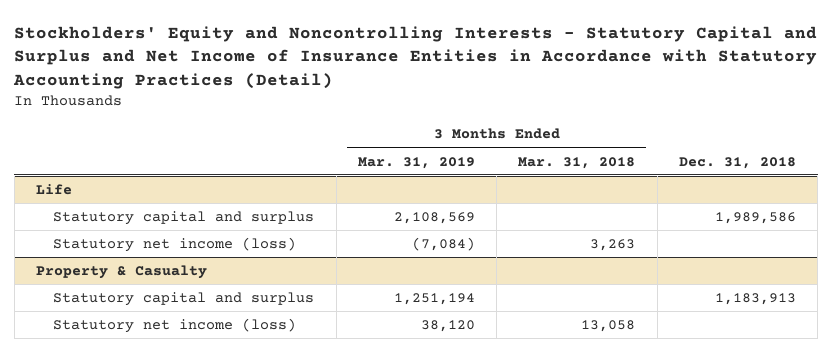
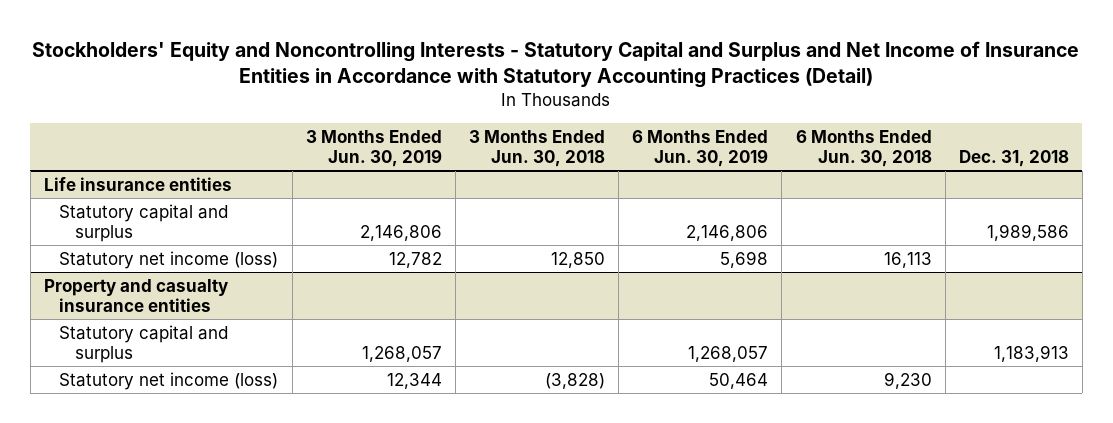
- | 3 Months Ended Mar. 31, 2019 | 3 Months Ended Mar. 31, 2018 | Dec. 31, 2018
+ | 3 Months Ended Jun. 30, 2019 | 3 Months Ended Jun. 30, 2018 | 6 Months Ended Jun. 30, 2019 | 6 Months Ended Jun. 30, 2018 | Dec. 31, 2018
- Life
+ Life insurance entities
- Property & Casualty
+ Property and casualty insurance entities

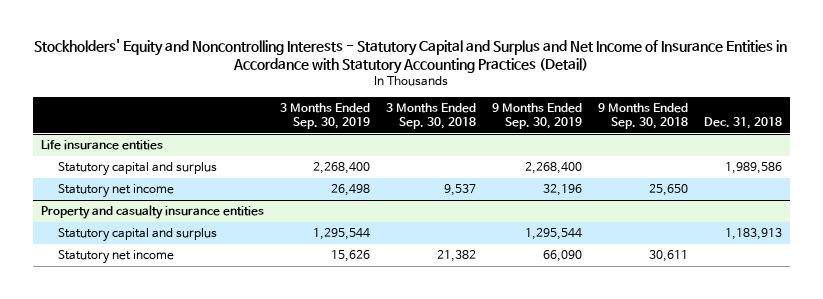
- | 3 Months Ended Jun. 30, 2019 | 3 Months Ended Jun. 30, 2018 | 6 Months Ended Jun. 30, 2019 | 6 Months Ended Jun. 30, 2018 | Dec. 31, 2018
+ | 3 Months Ended Sep. 30, 2019 | 3 Months Ended Sep. 30, 2018 | 9 Months Ended Sep. 30, 2019 | 9 Months Ended Sep. 30, 2018 | Dec. 31, 2018
@ Life insurance entities
- Statutory net income (loss) | 12,782 | 12,850 | 5,698 | 16,113 |
+ Statutory net income | 26,498 | 9,537 | 32,196 | 25,650 |
@ Property and casualty insurance entities
- Statutory net income (loss) | 12,344 | (3,828) | 50,464 | 9,230 |
+ Statutory net income | 15,626 | 21,382 | 66,090 | 30,611 |

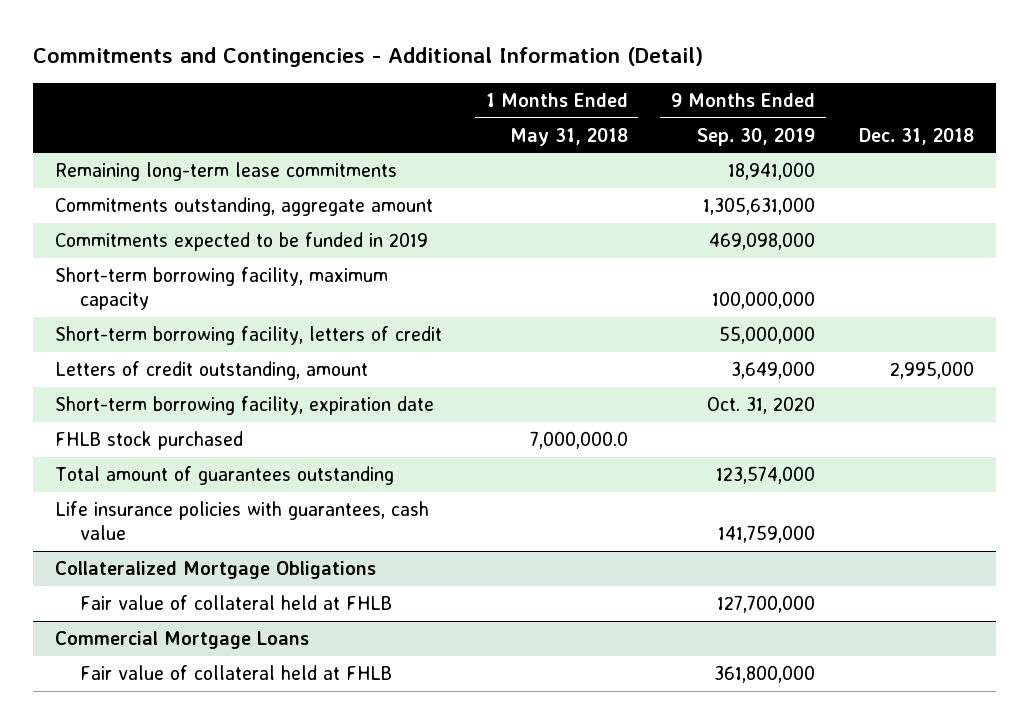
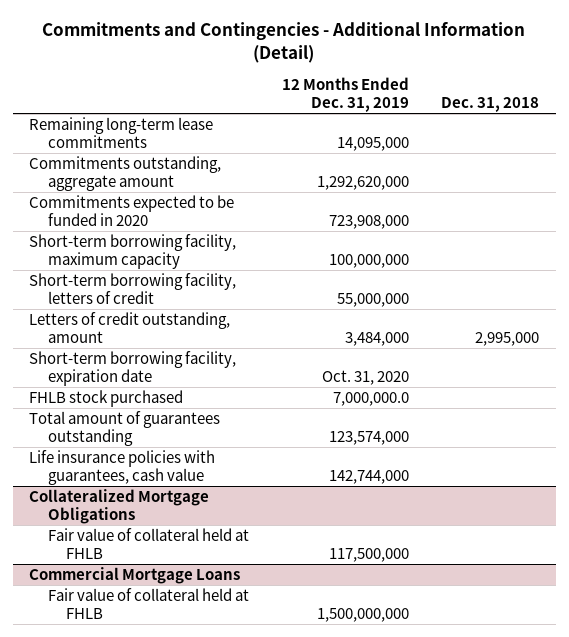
- | 1 Months Ended May 31, 2018 | 9 Months Ended Sep. 30, 2019 | Dec. 31, 2018
+ | 12 Months Ended Dec. 31, 2019 | Dec. 31, 2018
- Commitments expected to be funded in 2019 | | 469,098,000 |
+ Commitments expected to be funded in 2020 | 723,908,000 |

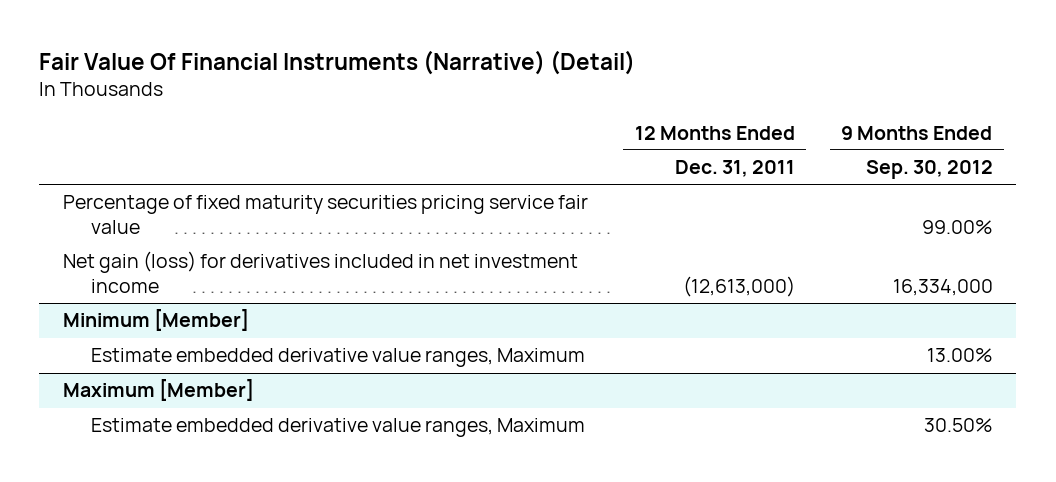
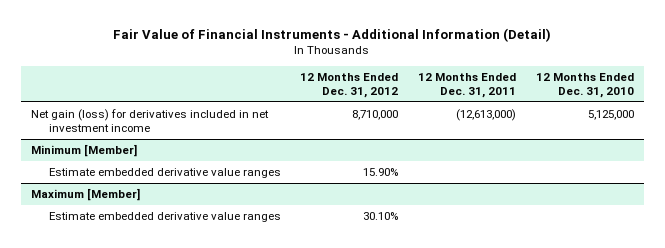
- Fair Value Of Financial Instruments (Narrative) (Detail)
+ Fair Value of Financial Instruments - Additional Information (Detail)
- | 12 Months Ended Dec. 31, 2011 | 9 Months Ended Sep. 30, 2012
+ | 12 Months Ended Dec. 31, 2012 | 12 Months Ended Dec. 31, 2011 | 12 Months Ended Dec. 31, 2010
- Percentage of fixed maturity securities pricing service fair value | | 99.00%
@ Minimum [Member]
- Estimate embedded derivative value ranges, Maximum | | 13.00%
+ Estimate embedded derivative value ranges | 15.90% | |
@ Maximum [Member]
- Estimate embedded derivative value ranges, Maximum | | 30.50%
+ Estimate embedded derivative value ranges | 30.10% | |

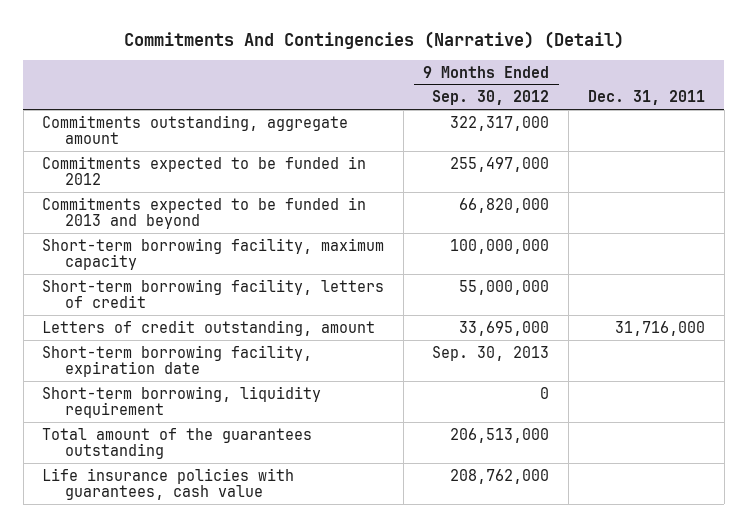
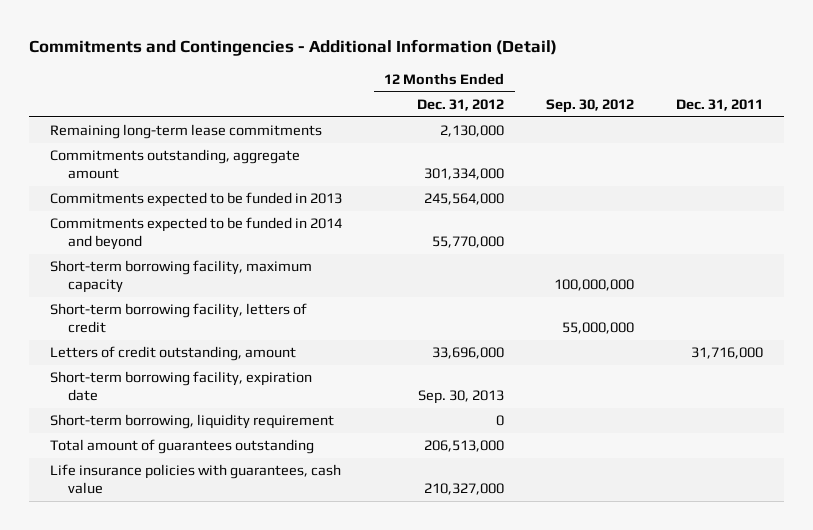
- Commitments And Contingencies (Narrative) (Detail)
+ Commitments and Contingencies - Additional Information (Detail)
- | 9 Months Ended Sep. 30, 2012 | Dec. 31, 2011
+ | 12 Months Ended Dec. 31, 2012 | Sep. 30, 2012 | Dec. 31, 2011
+ Remaining long-term lease commitments | 2,130,000 | |
- Commitments expected to be funded in 2012 | 255,497,000 |
- Commitments expected to be funded in 2013 and beyond | 66,820,000 |
+ Commitments expected to be funded in 2013 | 245,564,000 | |
+ Commitments expected to be funded in 2014 and beyond | 55,770,000 | |
- Total amount of the guarantees outstanding | 206,513,000 |
+ Total amount of guarantees outstanding | 206,513,000 | |

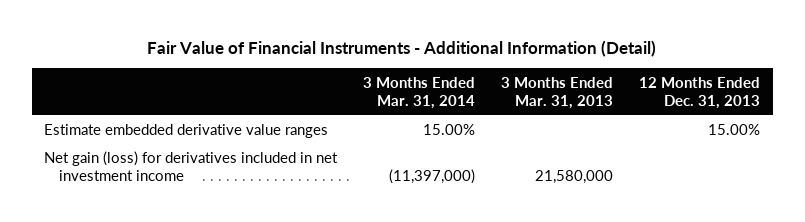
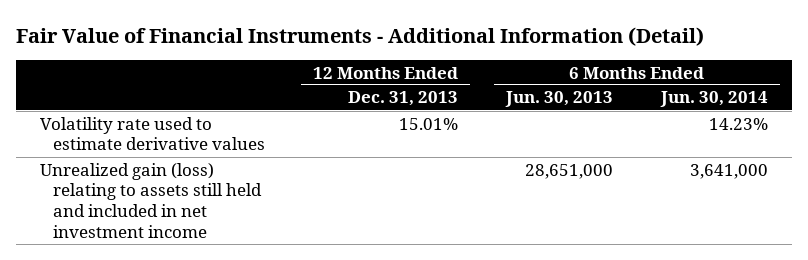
- | 3 Months Ended Mar. 31, 2014 | 3 Months Ended Mar. 31, 2013 | 12 Months Ended Dec. 31, 2013
+ | 12 Months Ended Dec. 31, 2013 | 6 Months Ended Jun. 30, 2013 | 6 Months Ended Jun. 30, 2014
- Estimate embedded derivative value ranges | 15.00% | | 15.00%
- Net gain (loss) for derivatives included in net investment income | (11,397,000) | 21,580,000 |
+ Volatility rate used to estimate derivative values | 15.01% | | 14.23%
+ Unrealized gain (loss) relating to assets still held and included in net investment income | | 28,651,000 | 3,641,000

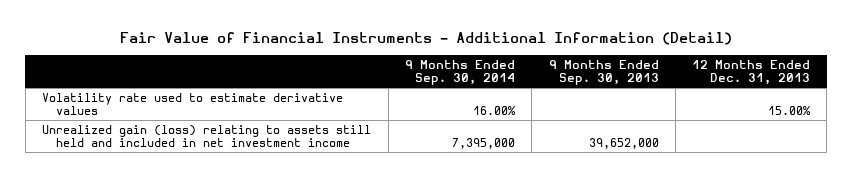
- | 12 Months Ended Dec. 31, 2013 | 6 Months Ended Jun. 30, 2013 | 6 Months Ended Jun. 30, 2014
+ | 9 Months Ended Sep. 30, 2014 | 9 Months Ended Sep. 30, 2013 | 12 Months Ended Dec. 31, 2013
- Volatility rate used to estimate derivative values | 15.01% | | 14.23%
+ Volatility rate used to estimate derivative values | 16.00% | | 15.00%

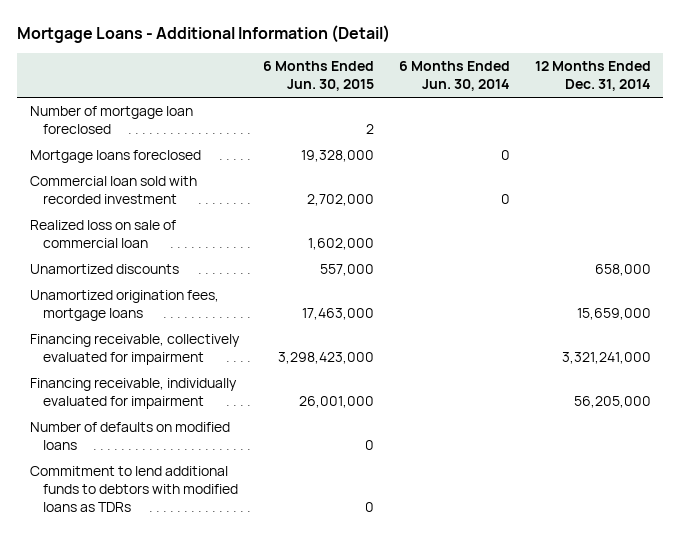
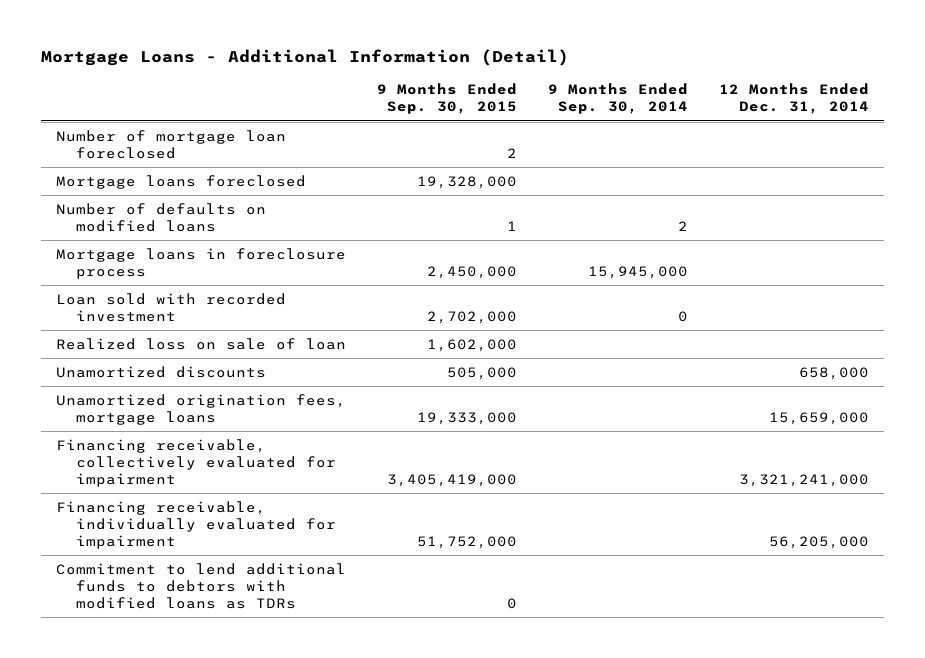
- | 6 Months Ended Jun. 30, 2015 | 6 Months Ended Jun. 30, 2014 | 12 Months Ended Dec. 31, 2014
+ | 9 Months Ended Sep. 30, 2015 | 9 Months Ended Sep. 30, 2014 | 12 Months Ended Dec. 31, 2014
- Commercial loan sold with recorded investment | 2,702,000 | 0 |
- Realized loss on sale of commercial loan | 1,602,000 | |
moved up: Number of defaults on modified loans | 1 | 2 |
+ Mortgage loans in foreclosure process | 2,450,000 | 15,945,000 |
+ Loan sold with recorded investment | 2,702,000 | 0 |
+ Realized loss on sale of loan | 1,602,000 | |

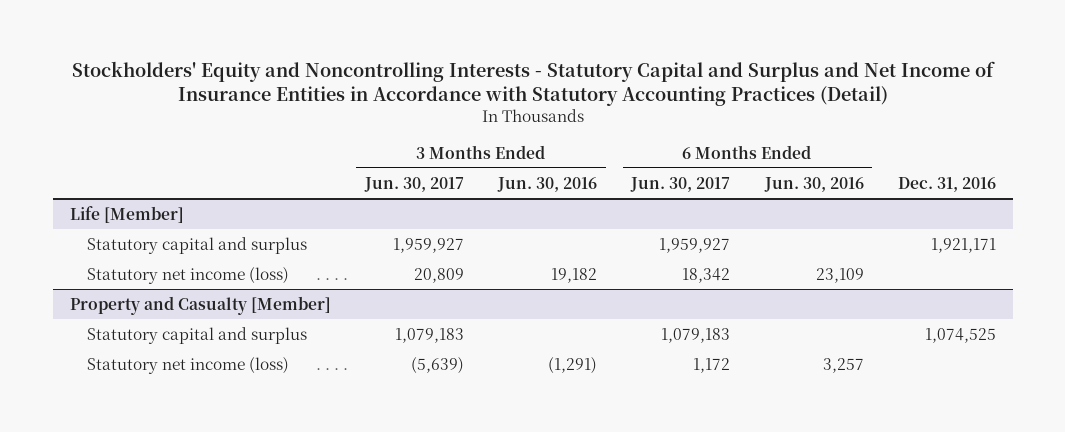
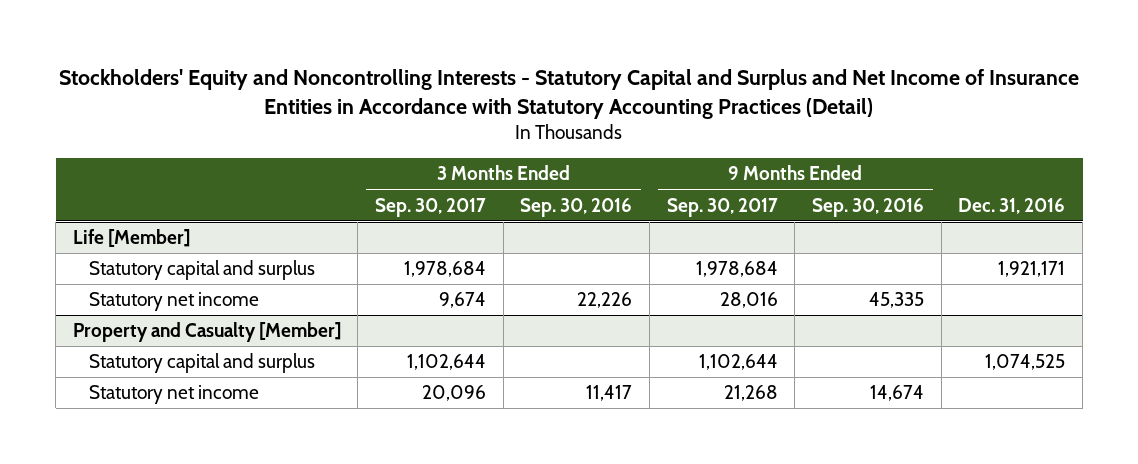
- | 3 Months Ended Jun. 30, 2017 | 3 Months Ended Jun. 30, 2016 | 6 Months Ended Jun. 30, 2017 | 6 Months Ended Jun. 30, 2016 | Dec. 31, 2016
+ | 3 Months Ended Sep. 30, 2017 | 3 Months Ended Sep. 30, 2016 | 9 Months Ended Sep. 30, 2017 | 9 Months Ended Sep. 30, 2016 | Dec. 31, 2016
@ Life [Member]
- Statutory net income (loss) | 20,809 | 19,182 | 18,342 | 23,109 |
+ Statutory net income | 9,674 | 22,226 | 28,016 | 45,335 |
@ Property and Casualty [Member]
- Statutory net income (loss) | (5,639) | (1,291) | 1,172 | 3,257 |
+ Statutory net income | 20,096 | 11,417 | 21,268 | 14,674 |

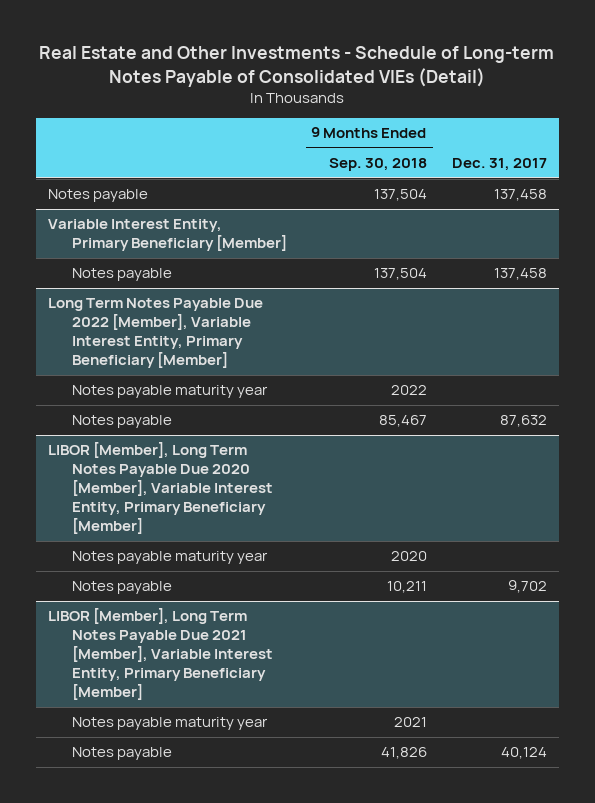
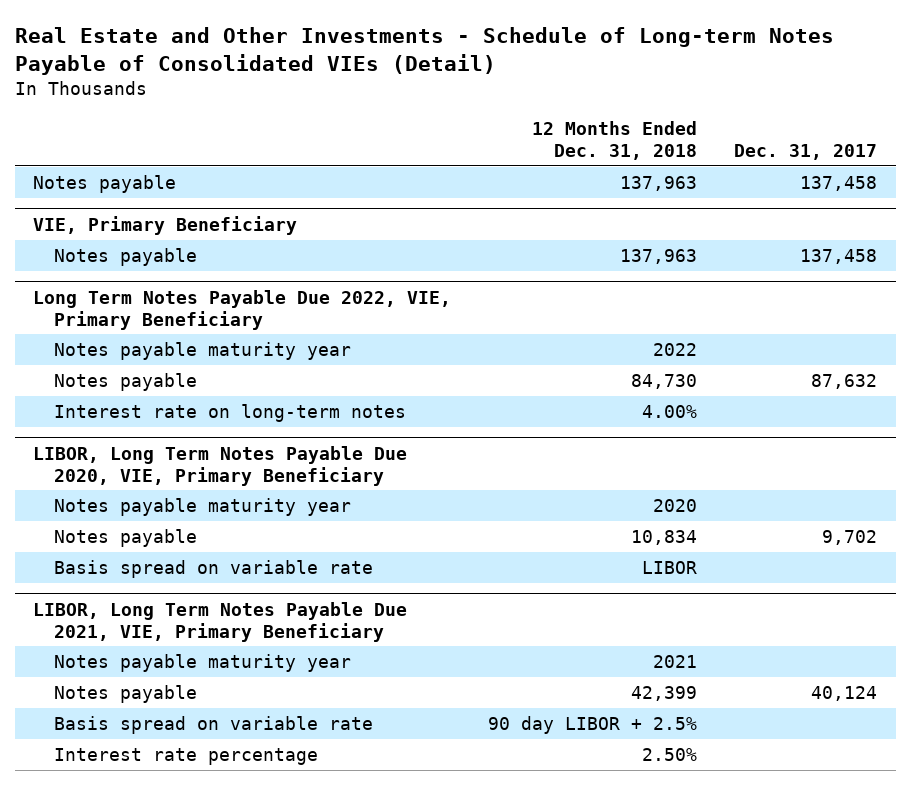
- | 9 Months Ended Sep. 30, 2018 | Dec. 31, 2017
+ | 12 Months Ended Dec. 31, 2018 | Dec. 31, 2017
- Variable Interest Entity, Primary Beneficiary [Member]
+ VIE, Primary Beneficiary
- Long Term Notes Payable Due 2022 [Member], Variable Interest Entity, Primary Beneficiary [Member]
+ Long Term Notes Payable Due 2022, VIE, Primary Beneficiary
- LIBOR [Member], Long Term Notes Payable Due 2020 [Member], Variable Interest Entity, Primary Beneficiary [Member]
+ Interest rate on long-term notes | 4.00% |
+ LIBOR, Long Term Notes Payable Due 2020, VIE, Primary Beneficiary
- LIBOR [Member], Long Term Notes Payable Due 2021 [Member], Variable Interest Entity, Primary Beneficiary [Member]
+ Basis spread on variable rate | LIBOR |
+ LIBOR, Long Term Notes Payable Due 2021, VIE, Primary Beneficiary
+ Basis spread on variable rate | 90 day LIBOR + 2.5% |
+ Interest rate percentage | 2.50% |

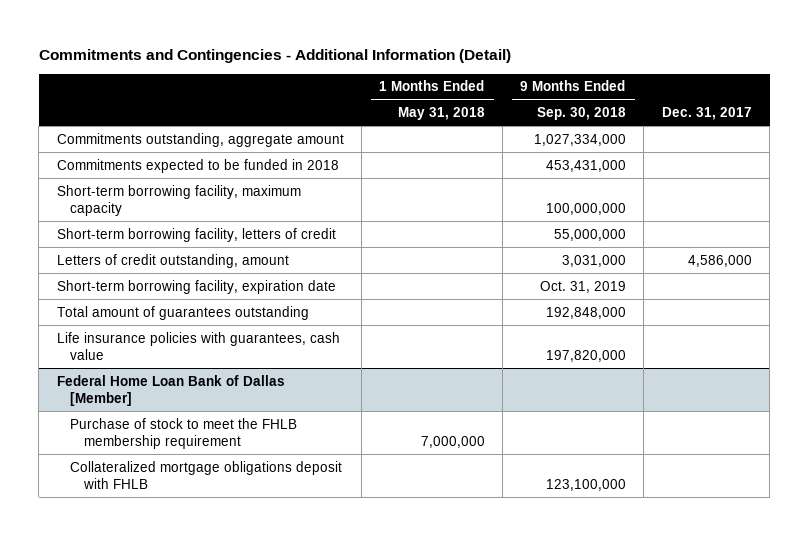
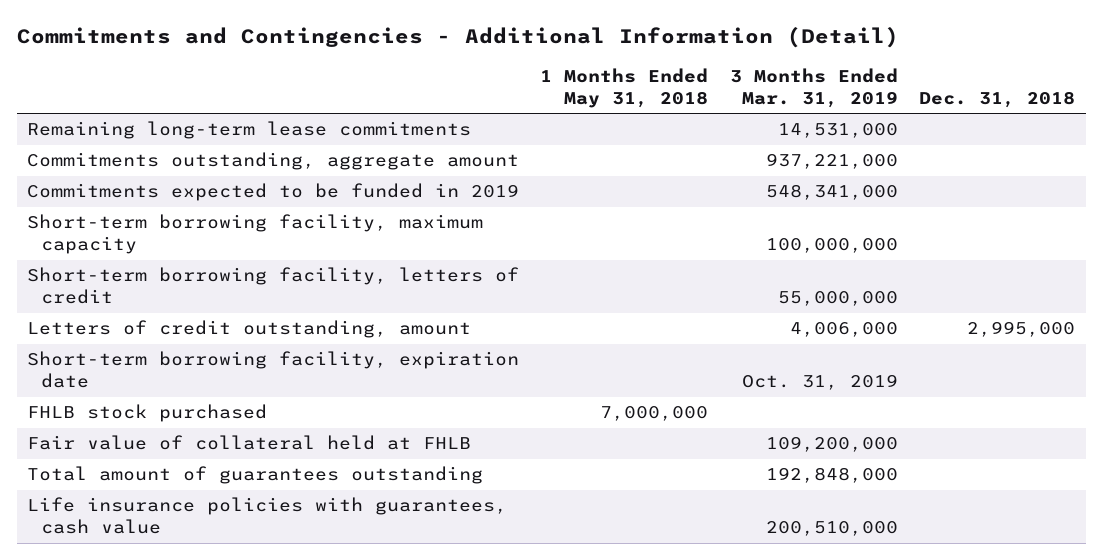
- | 1 Months Ended May 31, 2018 | 9 Months Ended Sep. 30, 2018 | Dec. 31, 2017
+ | 1 Months Ended May 31, 2018 | 3 Months Ended Mar. 31, 2019 | Dec. 31, 2018
+ Remaining long-term lease commitments | | 14,531,000 |
- Commitments expected to be funded in 2018 | | 453,431,000 |
+ Commitments expected to be funded in 2019 | | 548,341,000 |
+ FHLB stock purchased | 7,000,000 | |
+ Fair value of collateral held at FHLB | | 109,200,000 |
- Federal Home Loan Bank of Dallas [Member]
- Purchase of stock to meet the FHLB membership requirement | 7,000,000 | |
- Collateralized mortgage obligations deposit with FHLB | | 123,100,000 |

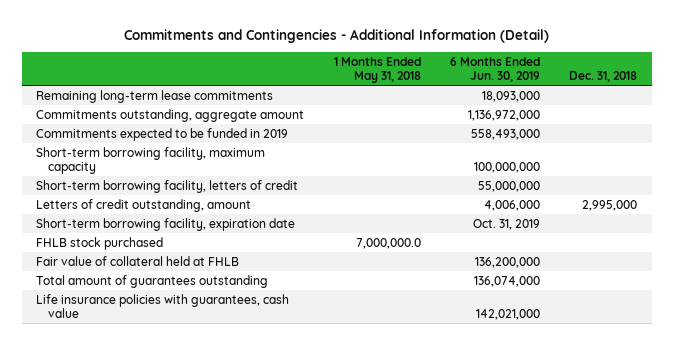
- | 1 Months Ended May 31, 2018 | 3 Months Ended Mar. 31, 2019 | Dec. 31, 2018
+ | 1 Months Ended May 31, 2018 | 6 Months Ended Jun. 30, 2019 | Dec. 31, 2018
- FHLB stock purchased | 7,000,000 | |
+ FHLB stock purchased | 7,000,000.0 | |

